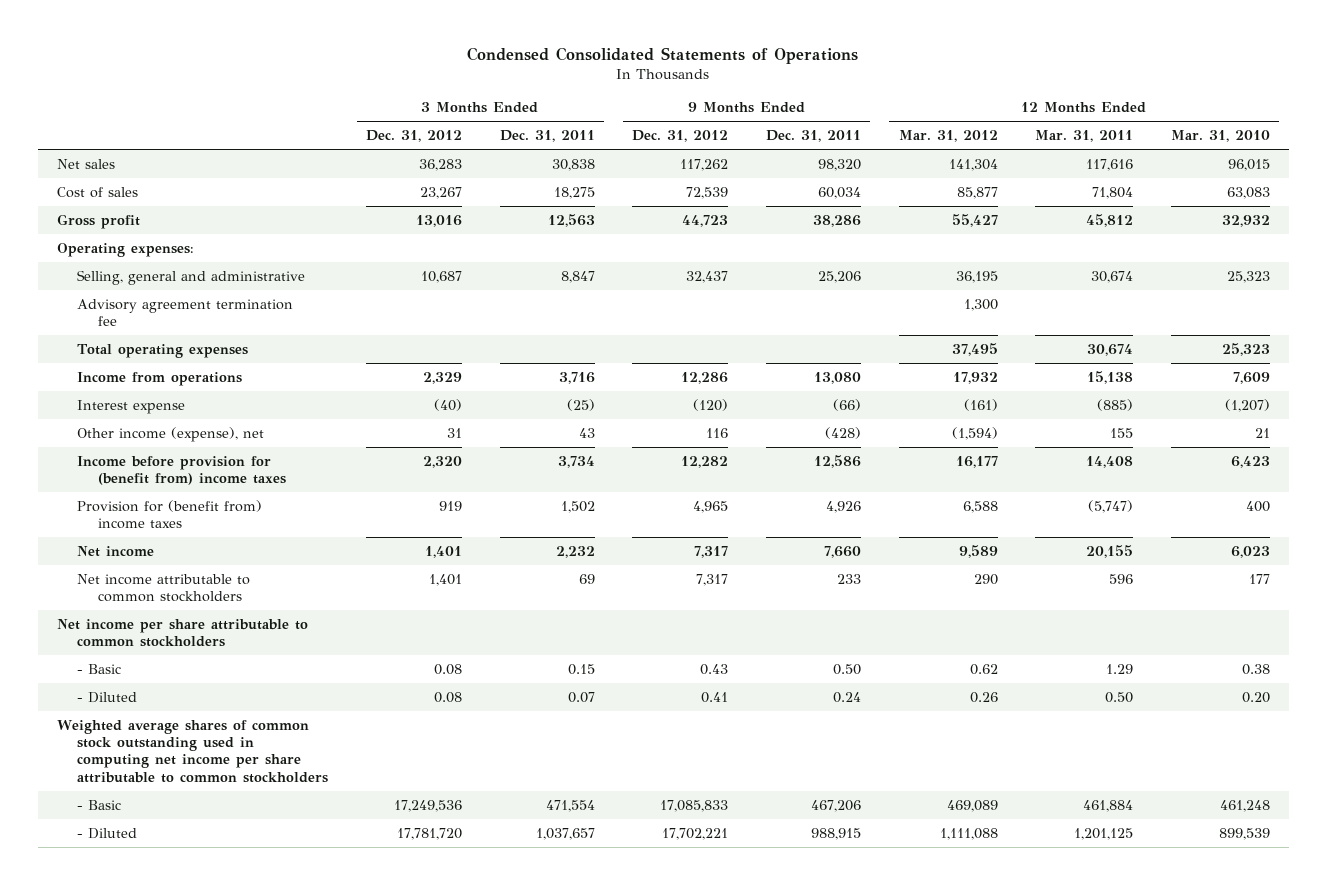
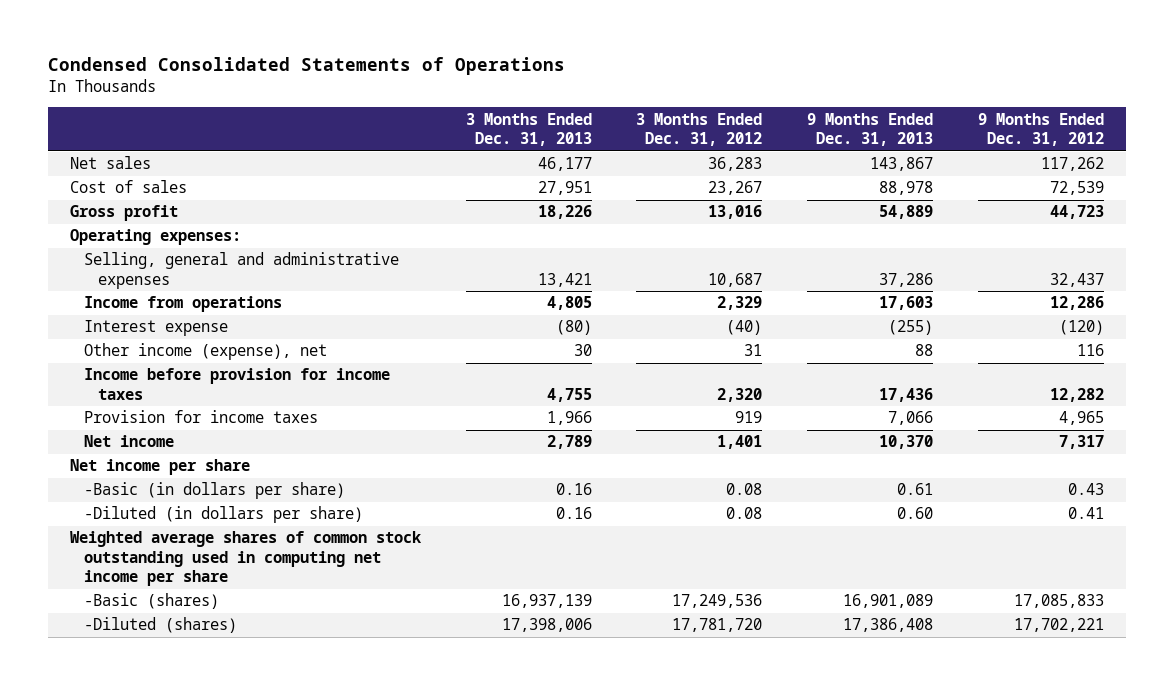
- | 3 Months Ended Dec. 31, 2012 | 3 Months Ended Dec. 31, 2011 | 9 Months Ended Dec. 31, 2012 | 9 Months Ended Dec. 31, 2011 | 12 Months Ended Mar. 31, 2012 | 12 Months Ended Mar. 31, 2011 | 12 Months Ended Mar. 31, 2010
+ | 3 Months Ended Dec. 31, 2013 | 3 Months Ended Dec. 31, 2012 | 9 Months Ended Dec. 31, 2013 | 9 Months Ended Dec. 31, 2012
- Selling, general and administrative | 10,687 | 8,847 | 32,437 | 25,206 | 36,195 | 30,674 | 25,323
- Advisory agreement termination fee | | | | | 1,300 | |
- Total operating expenses | | | | | 37,495 | 30,674 | 25,323
+ Selling, general and administrative expenses | 13,421 | 10,687 | 37,286 | 32,437
- Income before provision for (benefit from) income taxes | 2,320 | 3,734 | 12,282 | 12,586 | 16,177 | 14,408 | 6,423
- Provision for (benefit from) income taxes | 919 | 1,502 | 4,965 | 4,926 | 6,588 | (5,747) | 400
+ Income before provision for income taxes | 4,755 | 2,320 | 17,436 | 12,282
+ Provision for income taxes | 1,966 | 919 | 7,066 | 4,965
- Net income attributable to common stockholders | 1,401 | 69 | 7,317 | 233 | 290 | 596 | 177
- Net income per share attributable to common stockholders
- - Basic | 0.08 | 0.15 | 0.43 | 0.50 | 0.62 | 1.29 | 0.38
- - Diluted | 0.08 | 0.07 | 0.41 | 0.24 | 0.26 | 0.50 | 0.20
- Weighted average shares of common stock outstanding used in computing net income per share attributable to common stockholders
- - Basic | 17,249,536 | 471,554 | 17,085,833 | 467,206 | 469,089 | 461,884 | 461,248
- - Diluted | 17,781,720 | 1,037,657 | 17,702,221 | 988,915 | 1,111,088 | 1,201,125 | 899,539
+ Net income per share
+ -Basic (in dollars per share) | 0.16 | 0.08 | 0.61 | 0.43
+ -Diluted (in dollars per share) | 0.16 | 0.08 | 0.60 | 0.41
+ Weighted average shares of common stock outstanding used in computing net income per share
+ -Basic (shares) | 16,937,139 | 17,249,536 | 16,901,089 | 17,085,833
+ -Diluted (shares) | 17,398,006 | 17,781,720 | 17,386,408 | 17,702,221

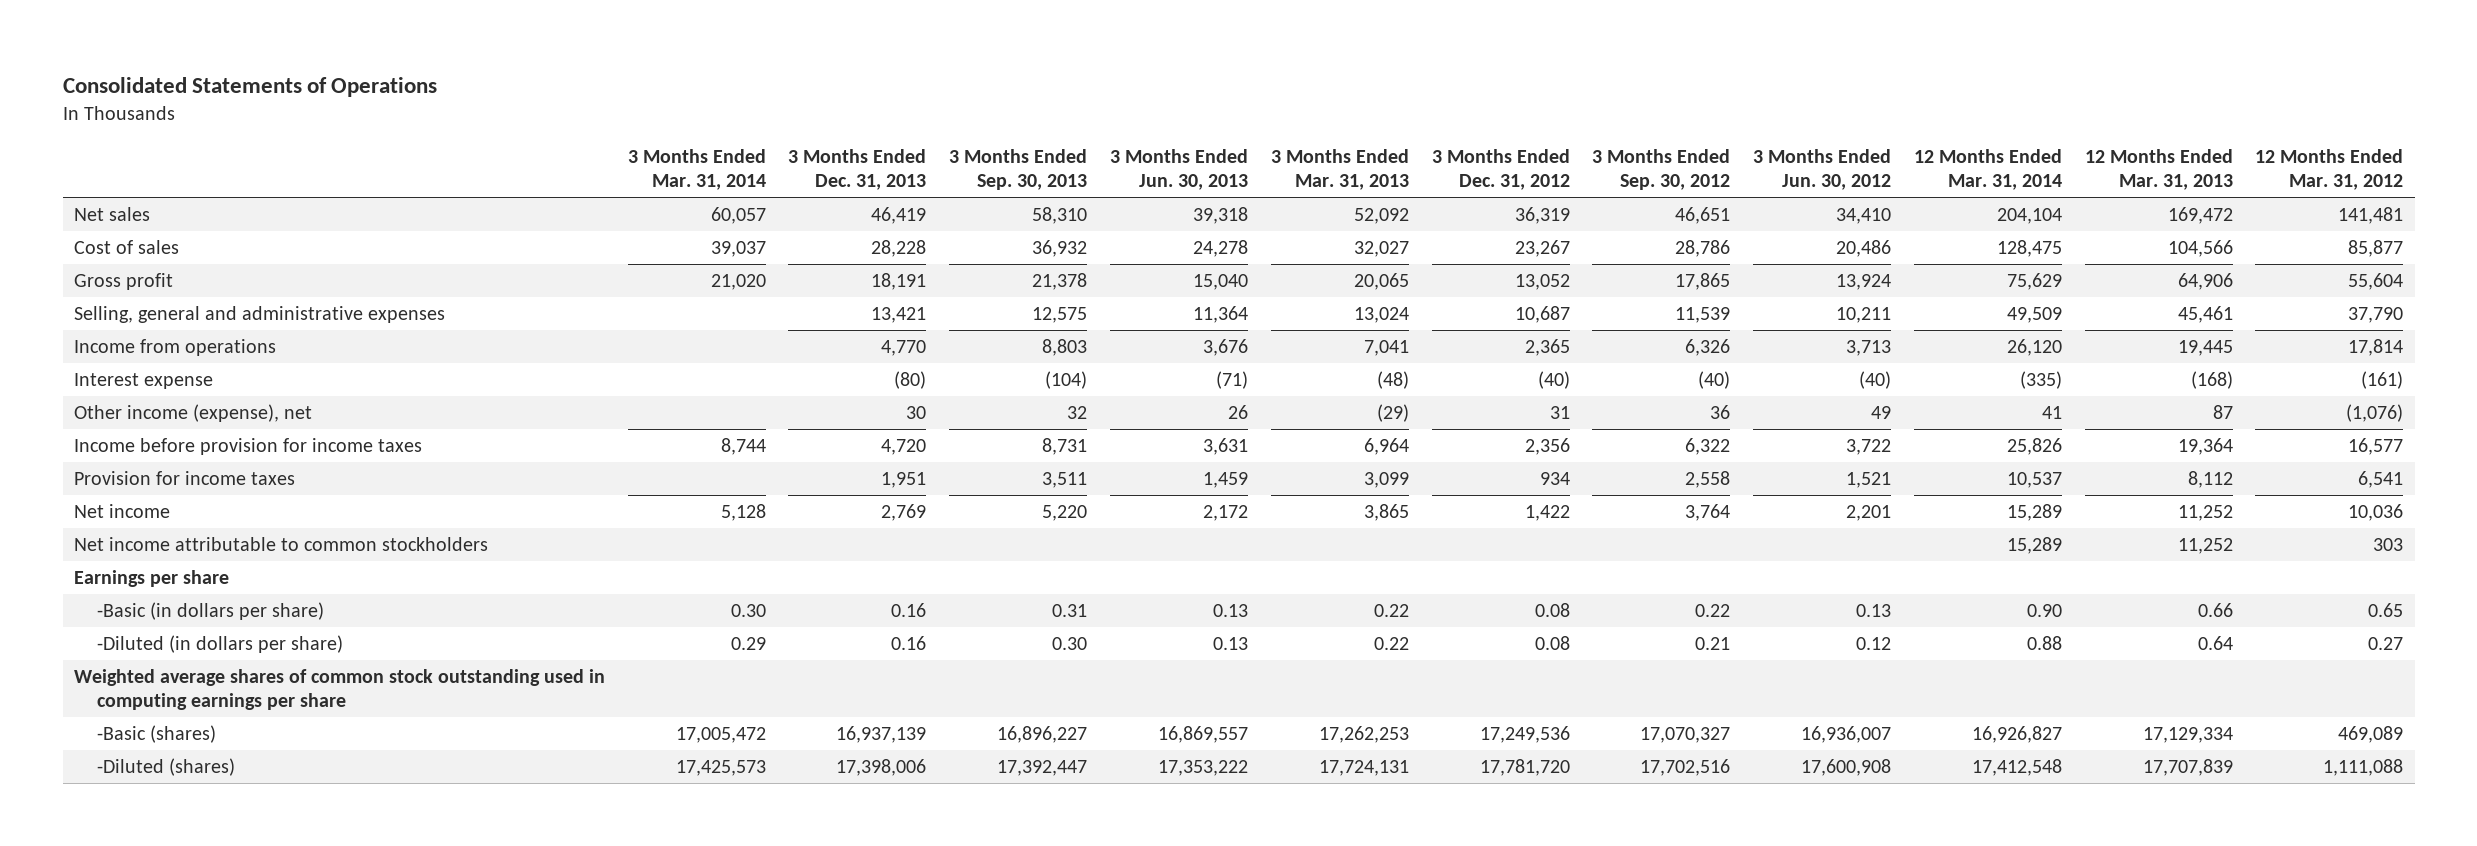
- Condensed Consolidated Statements of Operations
+ Consolidated Statements of Operations
- | 3 Months Ended Dec. 31, 2013 | 3 Months Ended Dec. 31, 2012 | 9 Months Ended Dec. 31, 2013 | 9 Months Ended Dec. 31, 2012
+ | 3 Months Ended Mar. 31, 2014 | 3 Months Ended Dec. 31, 2013 | 3 Months Ended Sep. 30, 2013 | 3 Months Ended Jun. 30, 2013 | 3 Months Ended Mar. 31, 2013 | 3 Months Ended Dec. 31, 2012 | 3 Months Ended Sep. 30, 2012 | 3 Months Ended Jun. 30, 2012 | 12 Months Ended Mar. 31, 2014 | 12 Months Ended Mar. 31, 2013 | 12 Months Ended Mar. 31, 2012
- Net sales | 46,177 | 36,283 | 143,867 | 117,262
- Cost of sales | 27,951 | 23,267 | 88,978 | 72,539
- Gross profit | 18,226 | 13,016 | 54,889 | 44,723
- Operating expenses:
+ Net sales | 60,057 | 46,419 | 58,310 | 39,318 | 52,092 | 36,319 | 46,651 | 34,410 | 204,104 | 169,472 | 141,481
+ Cost of sales | 39,037 | 28,228 | 36,932 | 24,278 | 32,027 | 23,267 | 28,786 | 20,486 | 128,475 | 104,566 | 85,877
+ Gross profit | 21,020 | 18,191 | 21,378 | 15,040 | 20,065 | 13,052 | 17,865 | 13,924 | 75,629 | 64,906 | 55,604
- Income from operations | 4,805 | 2,329 | 17,603 | 12,286
+ Income from operations | | 4,770 | 8,803 | 3,676 | 7,041 | 2,365 | 6,326 | 3,713 | 26,120 | 19,445 | 17,814
- Income before provision for income taxes | 4,755 | 2,320 | 17,436 | 12,282
- Provision for income taxes | 1,966 | 919 | 7,066 | 4,965
- Net income | 2,789 | 1,401 | 10,370 | 7,317
- Net income per share
+ Income before provision for income taxes | 8,744 | 4,720 | 8,731 | 3,631 | 6,964 | 2,356 | 6,322 | 3,722 | 25,826 | 19,364 | 16,577
+ Provision for income taxes | | 1,951 | 3,511 | 1,459 | 3,099 | 934 | 2,558 | 1,521 | 10,537 | 8,112 | 6,541
+ Net income | 5,128 | 2,769 | 5,220 | 2,172 | 3,865 | 1,422 | 3,764 | 2,201 | 15,289 | 11,252 | 10,036
+ Net income attributable to common stockholders | | | | | | | | | 15,289 | 11,252 | 303
+ Earnings per share
- Weighted average shares of common stock outstanding used in computing net income per share
+ Weighted average shares of common stock outstanding used in computing earnings per share

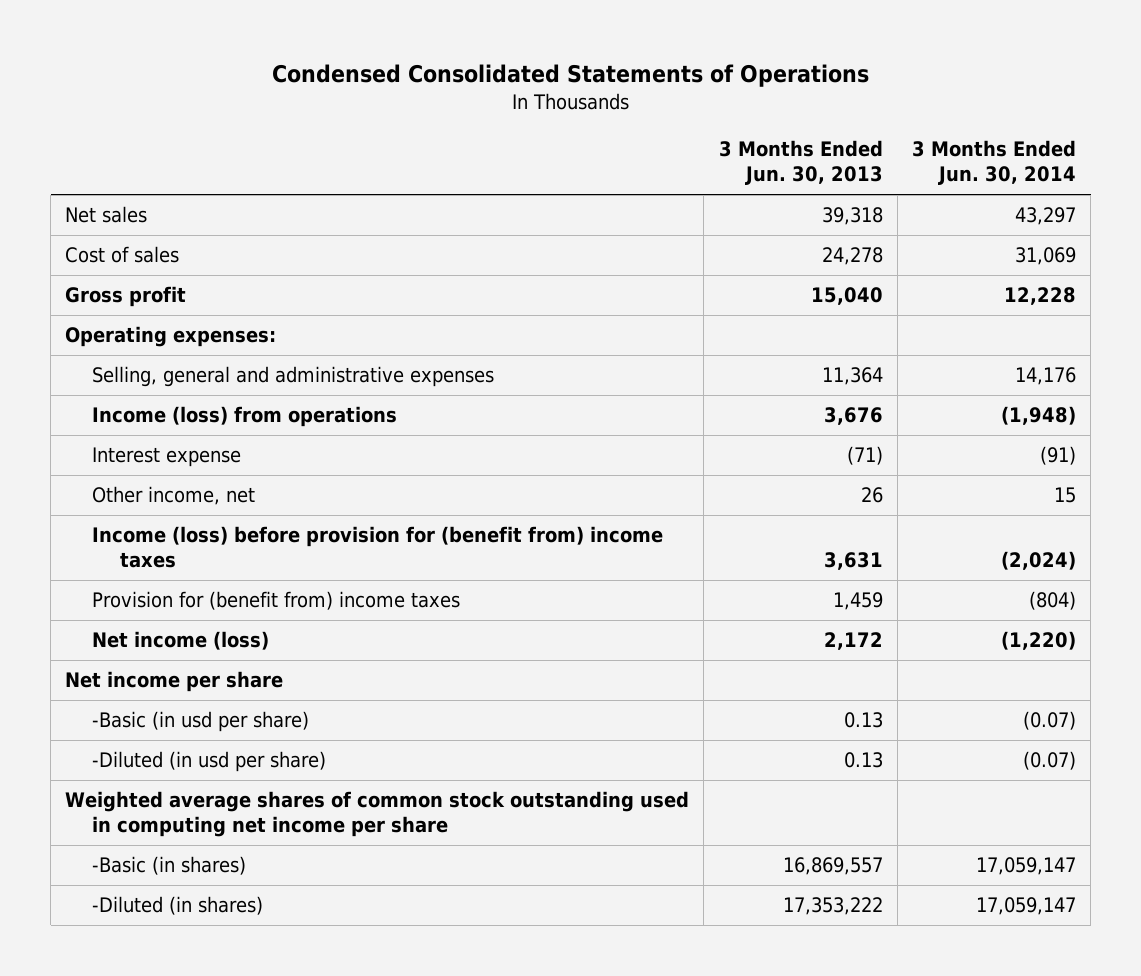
- Consolidated Statements of Operations
+ Condensed Consolidated Statements of Operations
- | 3 Months Ended Mar. 31, 2014 | 3 Months Ended Dec. 31, 2013 | 3 Months Ended Sep. 30, 2013 | 3 Months Ended Jun. 30, 2013 | 3 Months Ended Mar. 31, 2013 | 3 Months Ended Dec. 31, 2012 | 3 Months Ended Sep. 30, 2012 | 3 Months Ended Jun. 30, 2012 | 12 Months Ended Mar. 31, 2014 | 12 Months Ended Mar. 31, 2013 | 12 Months Ended Mar. 31, 2012
+ | 3 Months Ended Jun. 30, 2013 | 3 Months Ended Jun. 30, 2014
+ Operating expenses:
- Income from operations | | 4,770 | 8,803 | 3,676 | 7,041 | 2,365 | 6,326 | 3,713 | 26,120 | 19,445 | 17,814
+ Income (loss) from operations | 3,676 | (1,948)
- Other income (expense), net | | 30 | 32 | 26 | (29) | 31 | 36 | 49 | 41 | 87 | (1,076)
- Income before provision for income taxes | 8,744 | 4,720 | 8,731 | 3,631 | 6,964 | 2,356 | 6,322 | 3,722 | 25,826 | 19,364 | 16,577
- Provision for income taxes | | 1,951 | 3,511 | 1,459 | 3,099 | 934 | 2,558 | 1,521 | 10,537 | 8,112 | 6,541
- Net income | 5,128 | 2,769 | 5,220 | 2,172 | 3,865 | 1,422 | 3,764 | 2,201 | 15,289 | 11,252 | 10,036
- Net income attributable to common stockholders | | | | | | | | | 15,289 | 11,252 | 303
- Earnings per share
- -Basic (in dollars per share) | 0.30 | 0.16 | 0.31 | 0.13 | 0.22 | 0.08 | 0.22 | 0.13 | 0.90 | 0.66 | 0.65
- -Diluted (in dollars per share) | 0.29 | 0.16 | 0.30 | 0.13 | 0.22 | 0.08 | 0.21 | 0.12 | 0.88 | 0.64 | 0.27
- Weighted average shares of common stock outstanding used in computing earnings per share
- -Basic (shares) | 17,005,472 | 16,937,139 | 16,896,227 | 16,869,557 | 17,262,253 | 17,249,536 | 17,070,327 | 16,936,007 | 16,926,827 | 17,129,334 | 469,089
- -Diluted (shares) | 17,425,573 | 17,398,006 | 17,392,447 | 17,353,222 | 17,724,131 | 17,781,720 | 17,702,516 | 17,600,908 | 17,412,548 | 17,707,839 | 1,111,088
+ Other income, net | 26 | 15
+ Income (loss) before provision for (benefit from) income taxes | 3,631 | (2,024)
+ Provision for (benefit from) income taxes | 1,459 | (804)
+ Net income (loss) | 2,172 | (1,220)
+ Net income per share
+ -Basic (in usd per share) | 0.13 | (0.07)
+ -Diluted (in usd per share) | 0.13 | (0.07)
+ Weighted average shares of common stock outstanding used in computing net income per share
+ -Basic (in shares) | 16,869,557 | 17,059,147
+ -Diluted (in shares) | 17,353,222 | 17,059,147

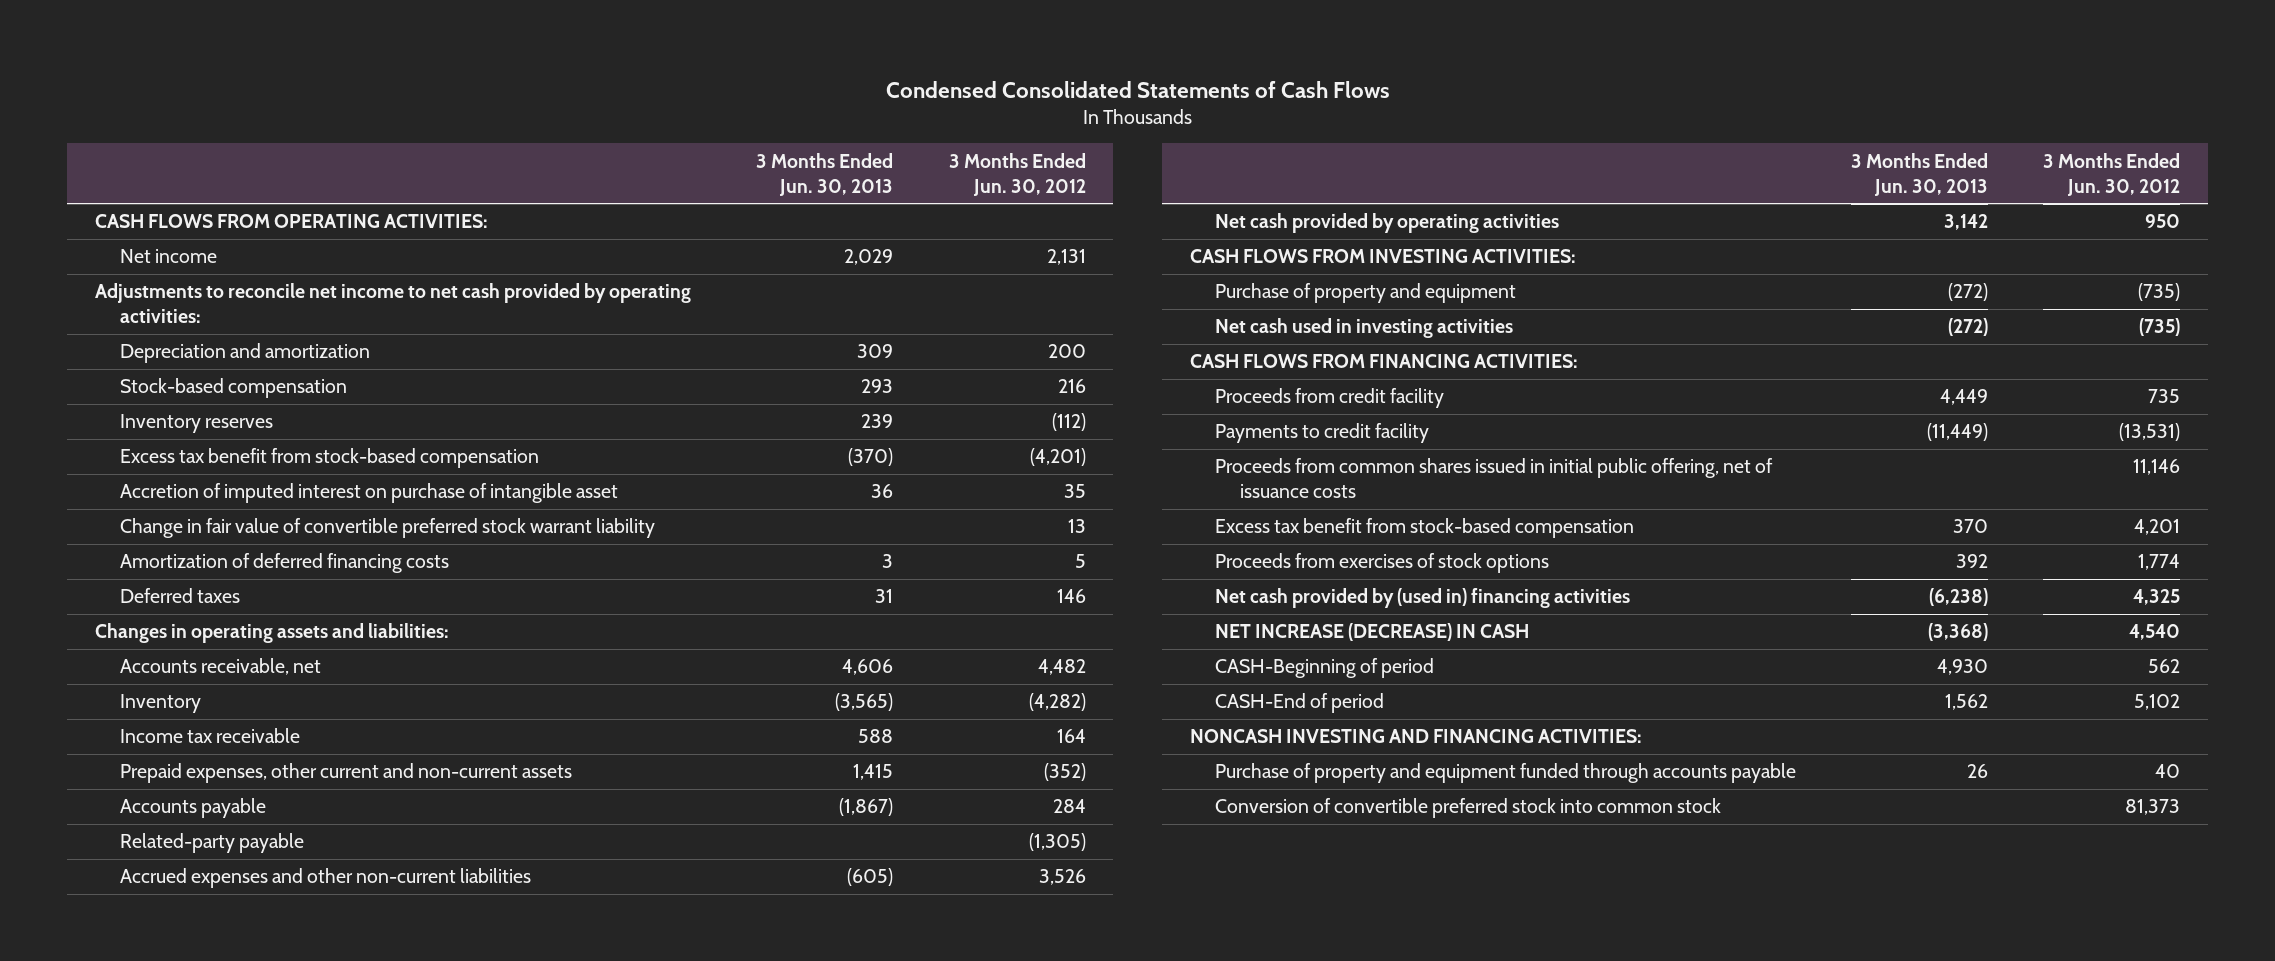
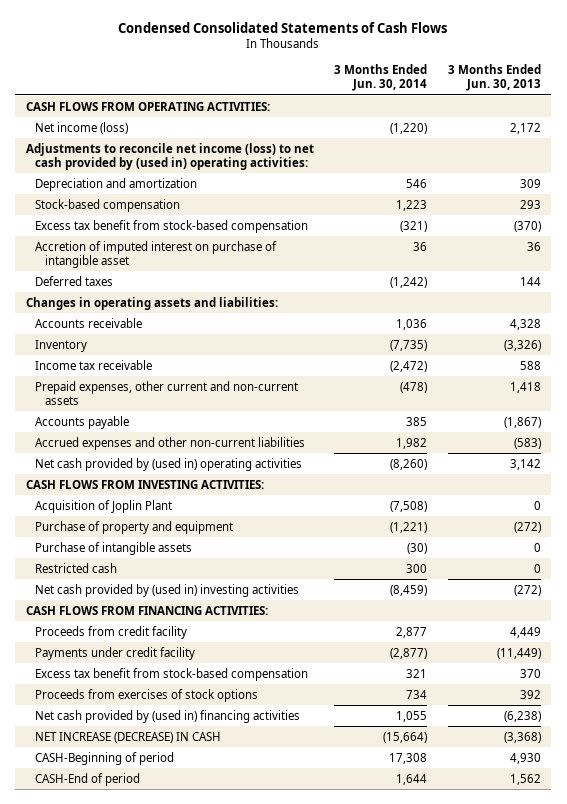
- | 3 Months Ended Jun. 30, 2013 | 3 Months Ended Jun. 30, 2012
+ | 3 Months Ended Jun. 30, 2014 | 3 Months Ended Jun. 30, 2013
- Net income | 2,029 | 2,131
- Adjustments to reconcile net income to net cash provided by operating activities:
+ Net income (loss) | (1,220) | 2,172
+ Adjustments to reconcile net income (loss) to net cash provided by (used in) operating activities:
- Inventory reserves | 239 | (112)
- Change in fair value of convertible preferred stock warrant liability | | 13
- Amortization of deferred financing costs | 3 | 5
- Deferred taxes | 31 | 146
+ Deferred taxes | (1,242) | 144
- Accounts receivable, net | 4,606 | 4,482
- Inventory | (3,565) | (4,282)
+ Accounts receivable | 1,036 | 4,328
+ Inventory | (7,735) | (3,326)
- Prepaid expenses, other current and non-current assets | 1,415 | (352)
+ Prepaid expenses, other current and non-current assets | (478) | 1,418
- Related-party payable | | (1,305)
- Accrued expenses and other non-current liabilities | (605) | 3,526
- Net cash provided by operating activities | 3,142 | 950
+ Accrued expenses and other non-current liabilities | 1,982 | (583)
+ Net cash provided by (used in) operating activities | (8,260) | 3,142
+ Acquisition of Joplin Plant | (7,508) | 0
- Net cash used in investing activities | (272) | (735)
+ Purchase of intangible assets | (30) | 0
+ Restricted cash | 300 | 0
+ Net cash provided by (used in) investing activities | (8,459) | (272)
- Payments to credit facility | (11,449) | (13,531)
- Proceeds from common shares issued in initial public offering, net of issuance costs | | 11,146
+ Payments under credit facility | (2,877) | (11,449)
- NONCASH INVESTING AND FINANCING ACTIVITIES:
- Purchase of property and equipment funded through accounts payable | 26 | 40
- Conversion of convertible preferred stock into common stock | | 81,373

